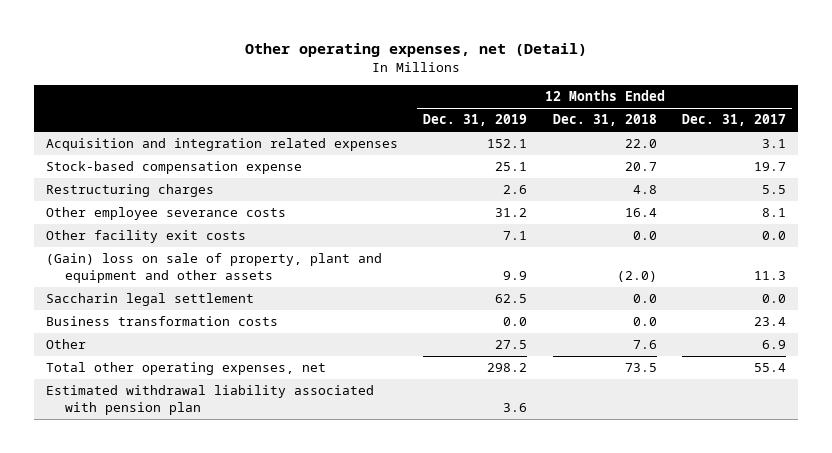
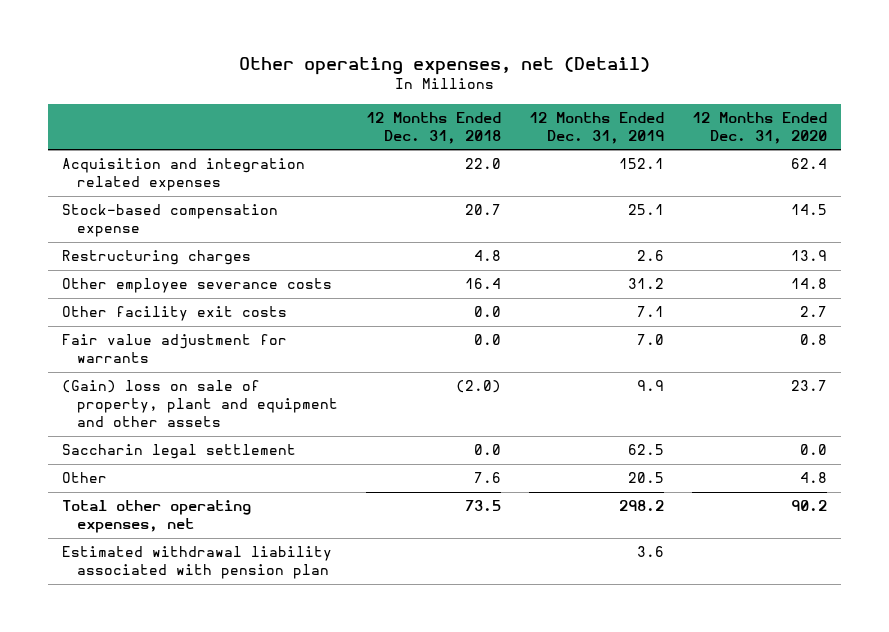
- | 12 Months Ended Dec. 31, 2019 | 12 Months Ended Dec. 31, 2018 | 12 Months Ended Dec. 31, 2017
+ | 12 Months Ended Dec. 31, 2018 | 12 Months Ended Dec. 31, 2019 | 12 Months Ended Dec. 31, 2020
+ Fair value adjustment for warrants | 0.0 | 7.0 | 0.8
- Business transformation costs | 0.0 | 0.0 | 23.4
- Other | 27.5 | 7.6 | 6.9
+ Other | 7.6 | 20.5 | 4.8

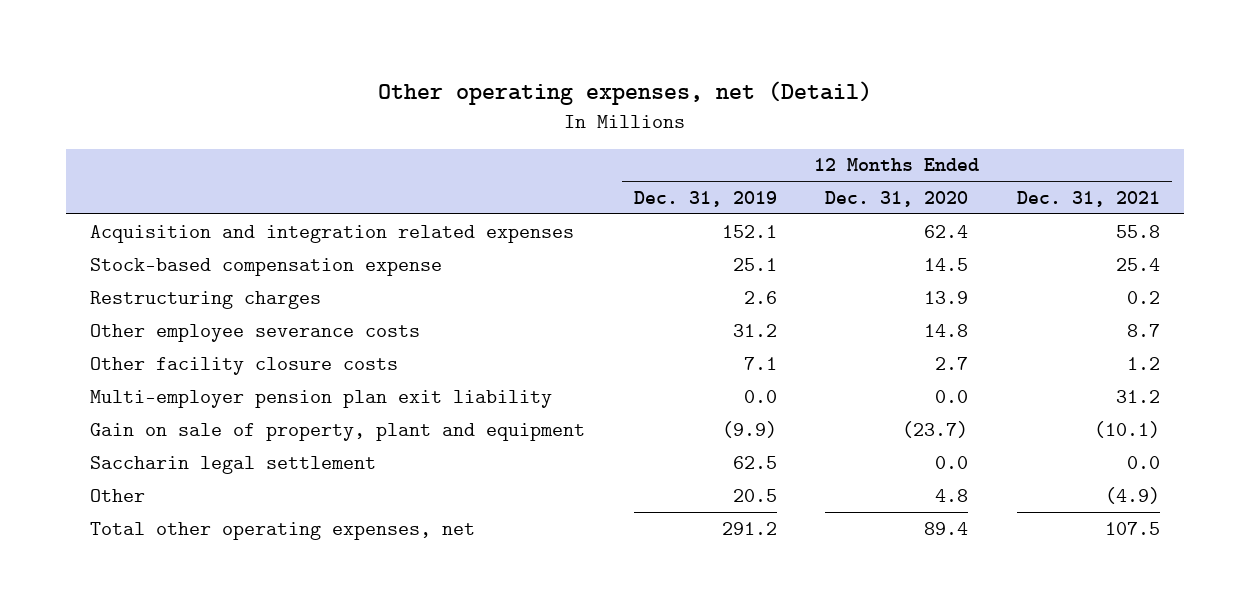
- | 12 Months Ended Dec. 31, 2018 | 12 Months Ended Dec. 31, 2019 | 12 Months Ended Dec. 31, 2020
+ | 12 Months Ended Dec. 31, 2019 | 12 Months Ended Dec. 31, 2020 | 12 Months Ended Dec. 31, 2021
- Other facility exit costs | 0.0 | 7.1 | 2.7
- Fair value adjustment for warrants | 0.0 | 7.0 | 0.8
- (Gain) loss on sale of property, plant and equipment and other assets | (2.0) | 9.9 | 23.7
+ Other facility closure costs | 7.1 | 2.7 | 1.2
+ Multi-employer pension plan exit liability | 0.0 | 0.0 | 31.2
+ Gain on sale of property, plant and equipment | (9.9) | (23.7) | (10.1)
- Total other operating expenses, net | 73.5 | 298.2 | 90.2
- Estimated withdrawal liability associated with pension plan | | 3.6 |
+ Total other operating expenses, net | 291.2 | 89.4 | 107.5

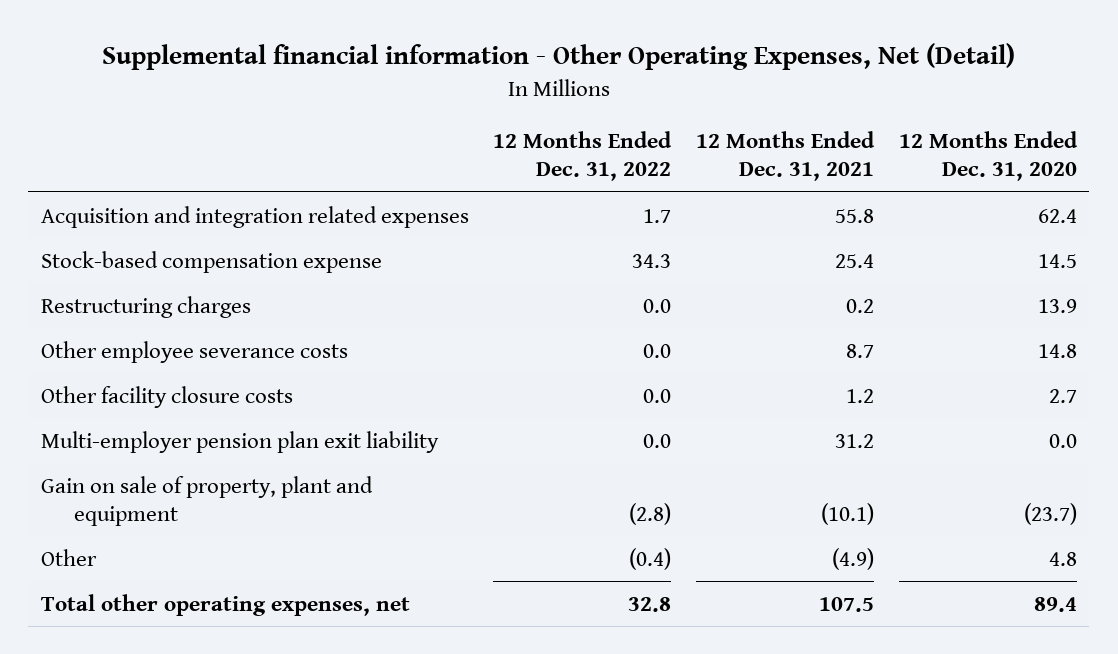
- Other operating expenses, net (Detail)
+ Supplemental financial information - Other Operating Expenses, Net (Detail)
- | 12 Months Ended Dec. 31, 2019 | 12 Months Ended Dec. 31, 2020 | 12 Months Ended Dec. 31, 2021
+ | 12 Months Ended Dec. 31, 2022 | 12 Months Ended Dec. 31, 2021 | 12 Months Ended Dec. 31, 2020
- Saccharin legal settlement | 62.5 | 0.0 | 0.0

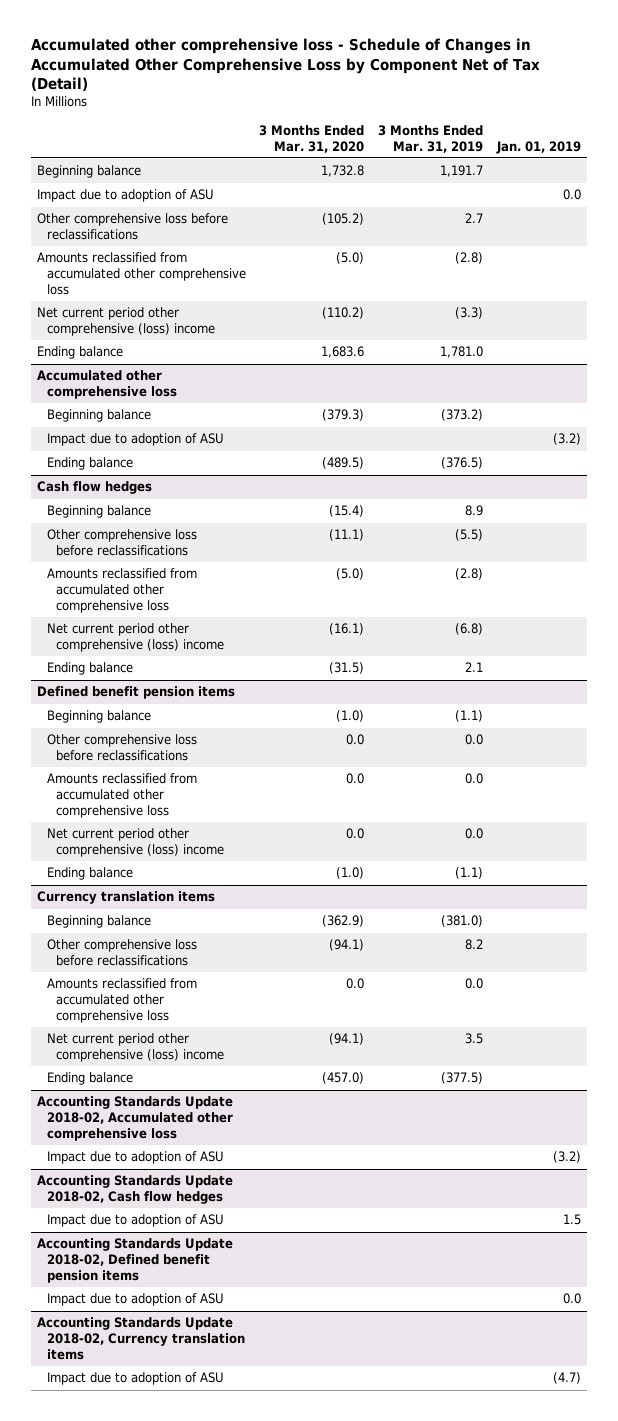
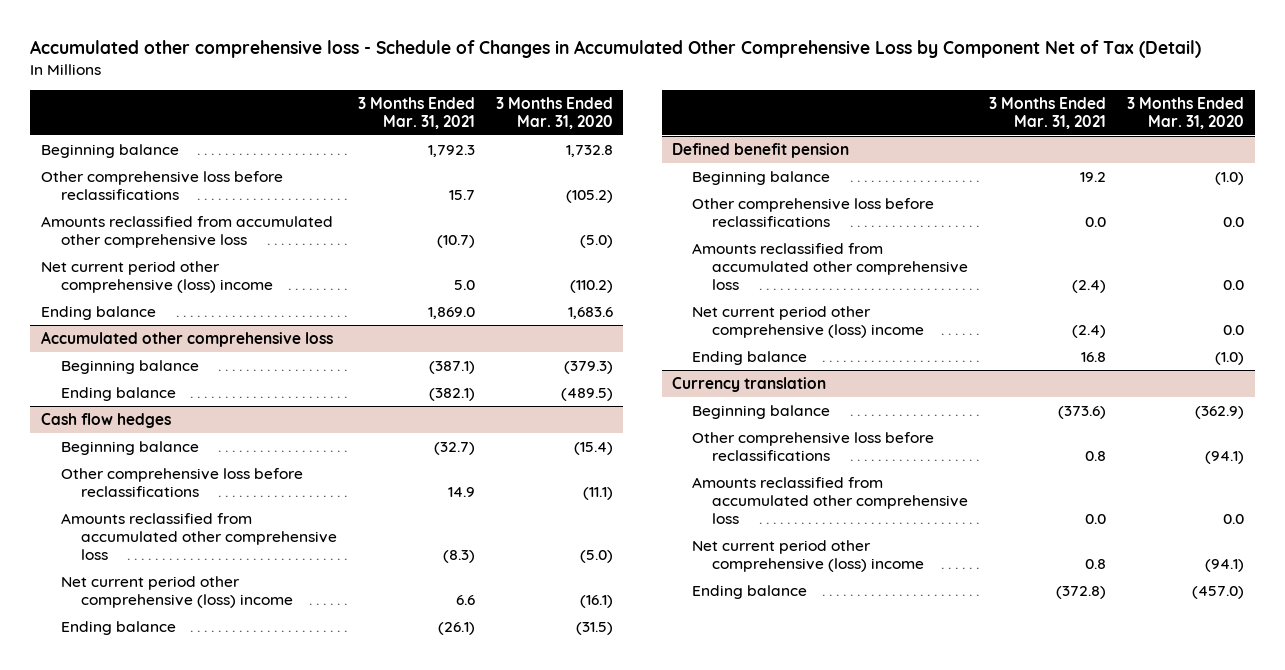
- | 3 Months Ended Mar. 31, 2020 | 3 Months Ended Mar. 31, 2019 | Jan. 01, 2019
+ | 3 Months Ended Mar. 31, 2021 | 3 Months Ended Mar. 31, 2020
- Impact due to adoption of ASU | | | 0.0
@ Accumulated other comprehensive loss
- Impact due to adoption of ASU | | | (3.2)
- Defined benefit pension items
+ Defined benefit pension
- Currency translation items
+ Currency translation
- Accounting Standards Update 2018-02, Accumulated other comprehensive loss
- Impact due to adoption of ASU | | | (3.2)
- Accounting Standards Update 2018-02, Cash flow hedges
- Impact due to adoption of ASU | | | 1.5
- Accounting Standards Update 2018-02, Defined benefit pension items
- Impact due to adoption of ASU | | | 0.0
- Accounting Standards Update 2018-02, Currency translation items
- Impact due to adoption of ASU | | | (4.7)

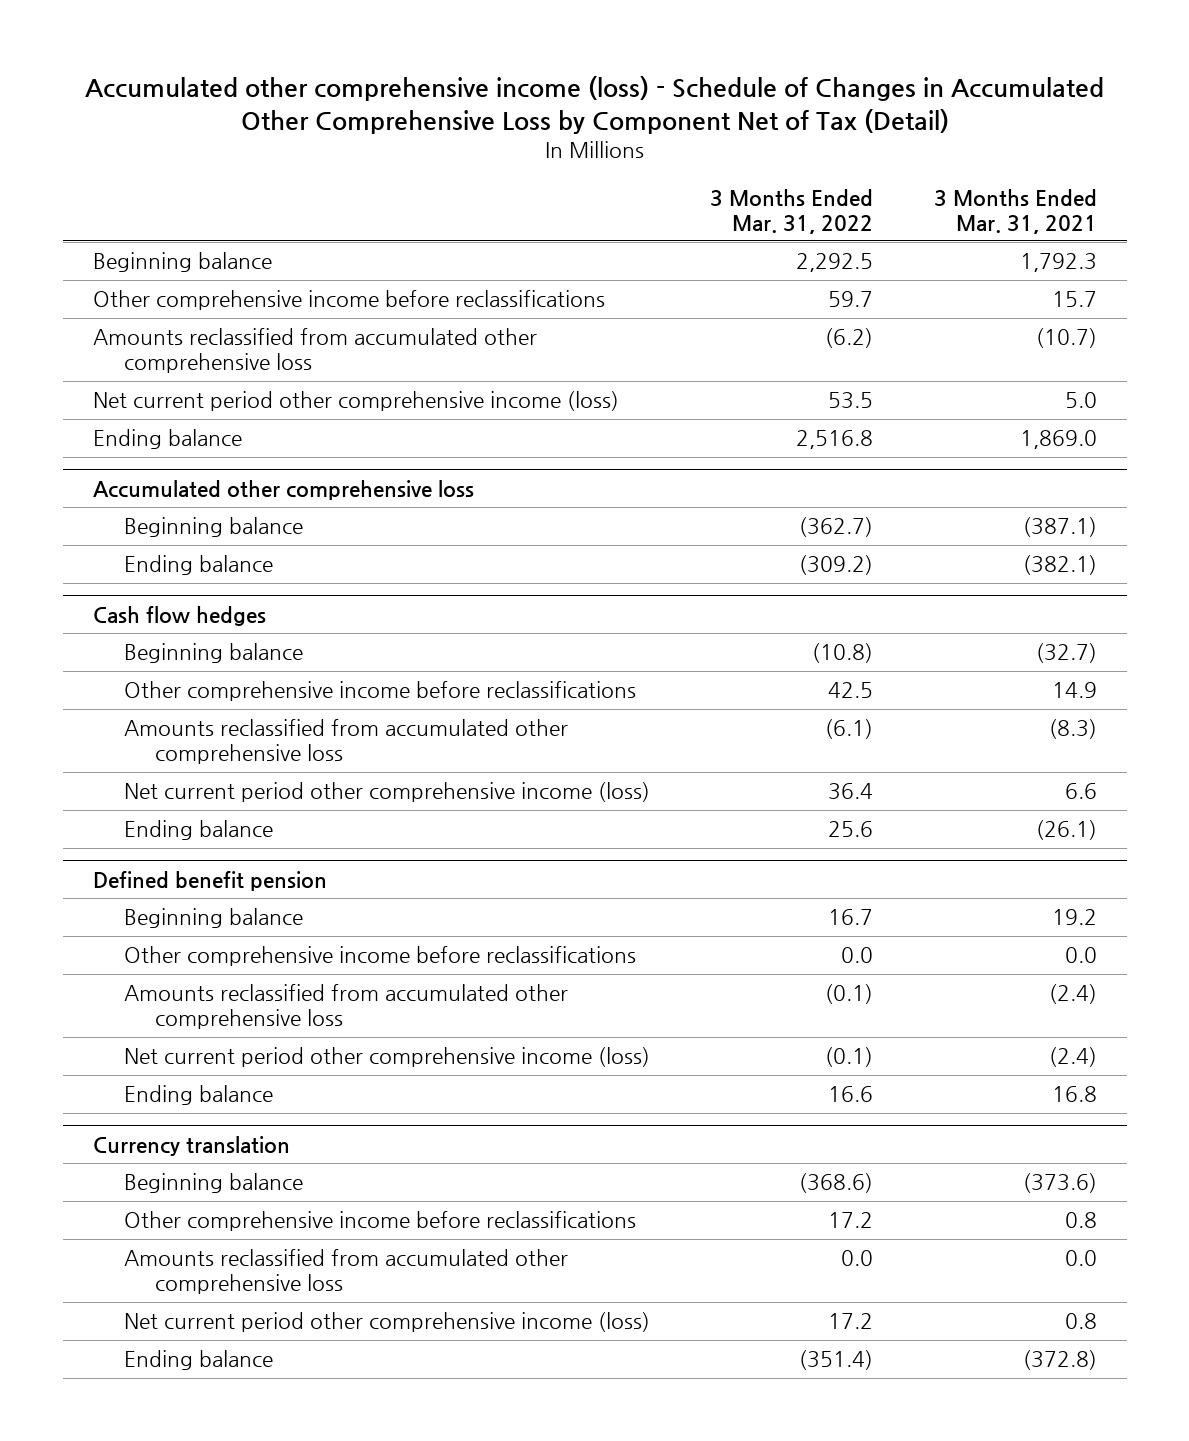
- Accumulated other comprehensive loss - Schedule of Changes in Accumulated Other Comprehensive Loss by Component Net of Tax (Detail)
+ Accumulated other comprehensive income (loss) - Schedule of Changes in Accumulated Other Comprehensive Loss by Component Net of Tax (Detail)
- | 3 Months Ended Mar. 31, 2021 | 3 Months Ended Mar. 31, 2020
+ | 3 Months Ended Mar. 31, 2022 | 3 Months Ended Mar. 31, 2021
- Other comprehensive loss before reclassifications | 15.7 | (105.2)
+ Other comprehensive income before reclassifications | 59.7 | 15.7
- Net current period other comprehensive (loss) income | 5.0 | (110.2)
+ Net current period other comprehensive income (loss) | 53.5 | 5.0
@ Cash flow hedges
- Other comprehensive loss before reclassifications | 14.9 | (11.1)
+ Other comprehensive income before reclassifications | 42.5 | 14.9
- Net current period other comprehensive (loss) income | 6.6 | (16.1)
+ Net current period other comprehensive income (loss) | 36.4 | 6.6
@ Defined benefit pension
- Other comprehensive loss before reclassifications | 0.0 | 0.0
+ Other comprehensive income before reclassifications | 0.0 | 0.0
- Net current period other comprehensive (loss) income | (2.4) | 0.0
+ Net current period other comprehensive income (loss) | (0.1) | (2.4)
@ Currency translation
- Other comprehensive loss before reclassifications | 0.8 | (94.1)
+ Other comprehensive income before reclassifications | 17.2 | 0.8
- Net current period other comprehensive (loss) income | 0.8 | (94.1)
+ Net current period other comprehensive income (loss) | 17.2 | 0.8

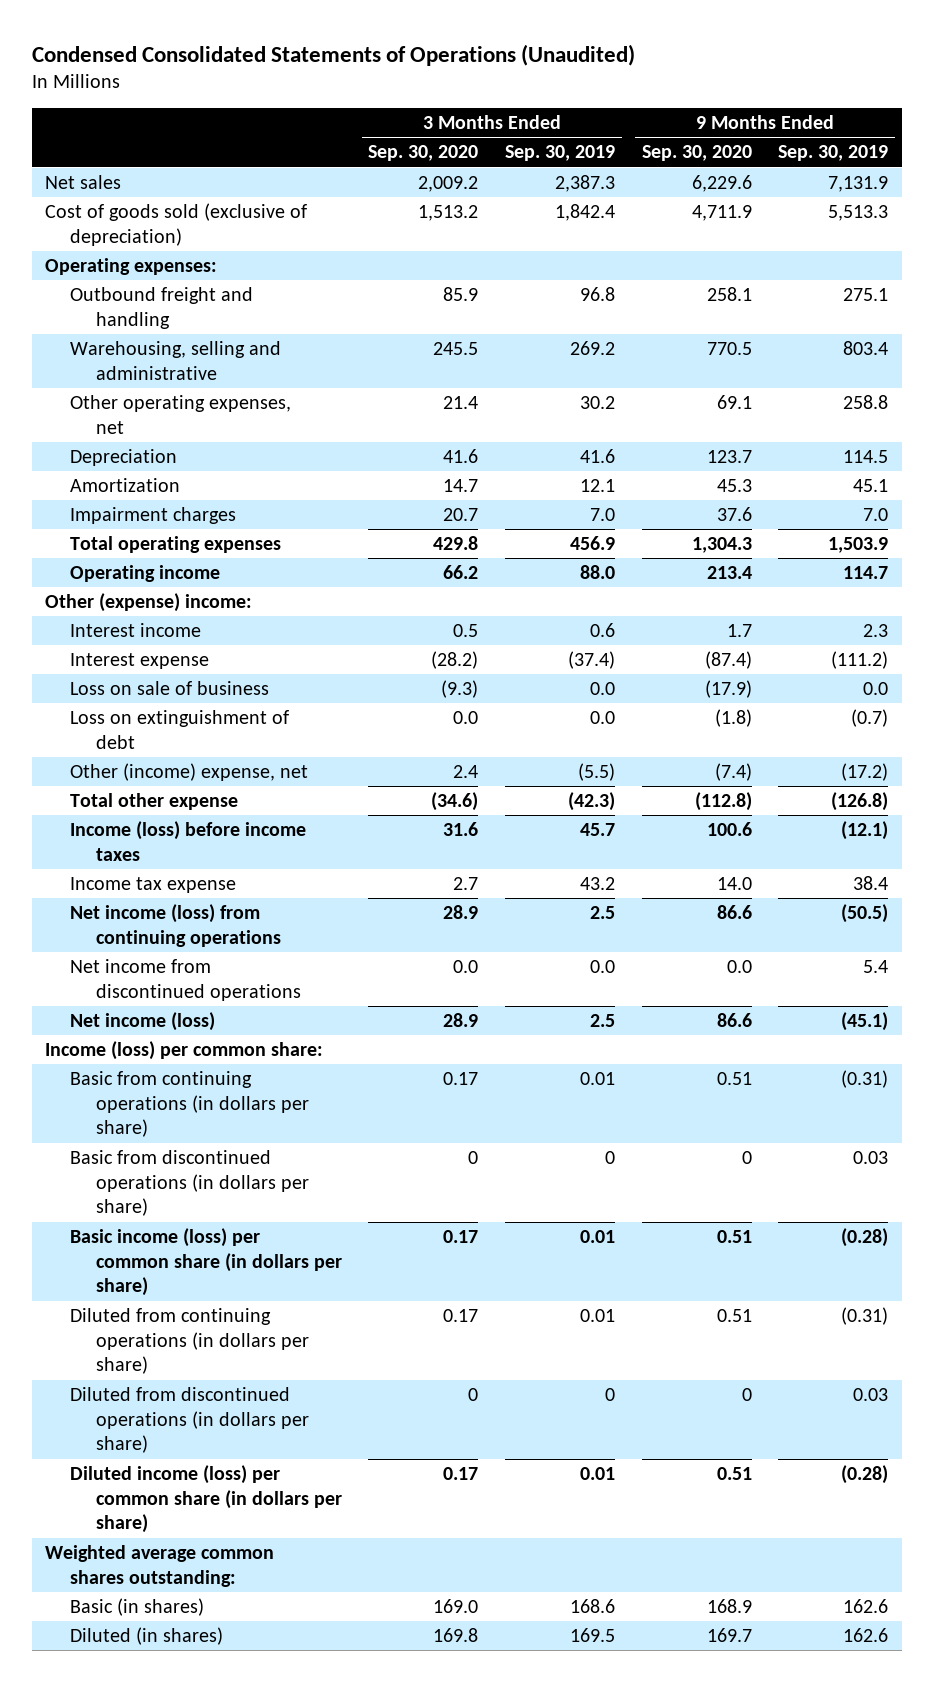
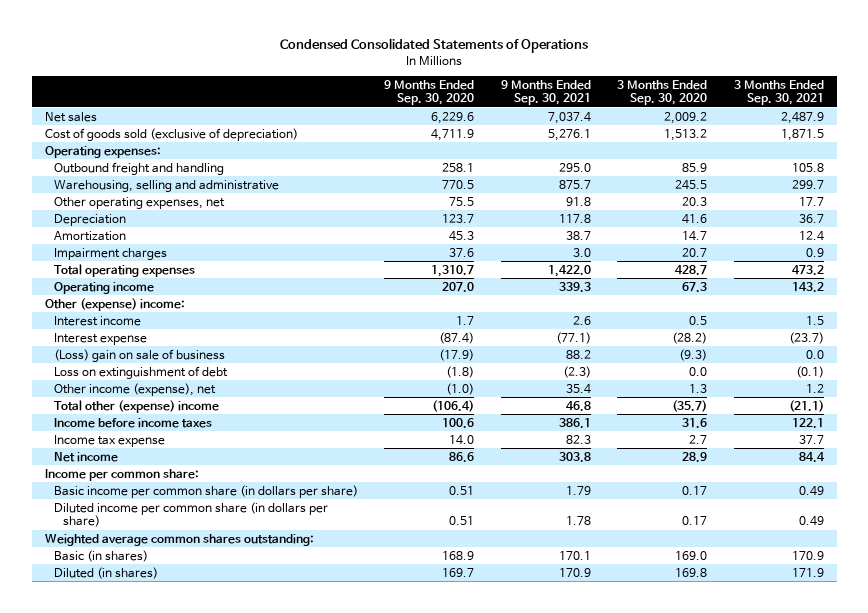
- Condensed Consolidated Statements of Operations (Unaudited)
+ Condensed Consolidated Statements of Operations
- | 3 Months Ended Sep. 30, 2020 | 3 Months Ended Sep. 30, 2019 | 9 Months Ended Sep. 30, 2020 | 9 Months Ended Sep. 30, 2019
+ | 9 Months Ended Sep. 30, 2020 | 9 Months Ended Sep. 30, 2021 | 3 Months Ended Sep. 30, 2020 | 3 Months Ended Sep. 30, 2021
- Other operating expenses, net | 21.4 | 30.2 | 69.1 | 258.8
+ Other operating expenses, net | 75.5 | 91.8 | 20.3 | 17.7
- Total operating expenses | 429.8 | 456.9 | 1,304.3 | 1,503.9
- Operating income | 66.2 | 88.0 | 213.4 | 114.7
+ Total operating expenses | 1,310.7 | 1,422.0 | 428.7 | 473.2
+ Operating income | 207.0 | 339.3 | 67.3 | 143.2
- Loss on sale of business | (9.3) | 0.0 | (17.9) | 0.0
+ (Loss) gain on sale of business | (17.9) | 88.2 | (9.3) | 0.0
- Other (income) expense, net | 2.4 | (5.5) | (7.4) | (17.2)
- Total other expense | (34.6) | (42.3) | (112.8) | (126.8)
- Income (loss) before income taxes | 31.6 | 45.7 | 100.6 | (12.1)
+ Other income (expense), net | (1.0) | 35.4 | 1.3 | 1.2
+ Total other (expense) income | (106.4) | 46.8 | (35.7) | (21.1)
+ Income before income taxes | 100.6 | 386.1 | 31.6 | 122.1
- Net income (loss) from continuing operations | 28.9 | 2.5 | 86.6 | (50.5)
- Net income from discontinued operations | 0.0 | 0.0 | 0.0 | 5.4
- Net income (loss) | 28.9 | 2.5 | 86.6 | (45.1)
- Income (loss) per common share:
- Basic from continuing operations (in dollars per share) | 0.17 | 0.01 | 0.51 | (0.31)
- Basic from discontinued operations (in dollars per share) | 0 | 0 | 0 | 0.03
- Basic income (loss) per common share (in dollars per share) | 0.17 | 0.01 | 0.51 | (0.28)
- Diluted from continuing operations (in dollars per share) | 0.17 | 0.01 | 0.51 | (0.31)
- Diluted from discontinued operations (in dollars per share) | 0 | 0 | 0 | 0.03
- Diluted income (loss) per common share (in dollars per share) | 0.17 | 0.01 | 0.51 | (0.28)
+ Net income | 86.6 | 303.8 | 28.9 | 84.4
+ Income per common share:
+ Basic income per common share (in dollars per share) | 0.51 | 1.79 | 0.17 | 0.49
+ Diluted income per common share (in dollars per share) | 0.51 | 1.78 | 0.17 | 0.49

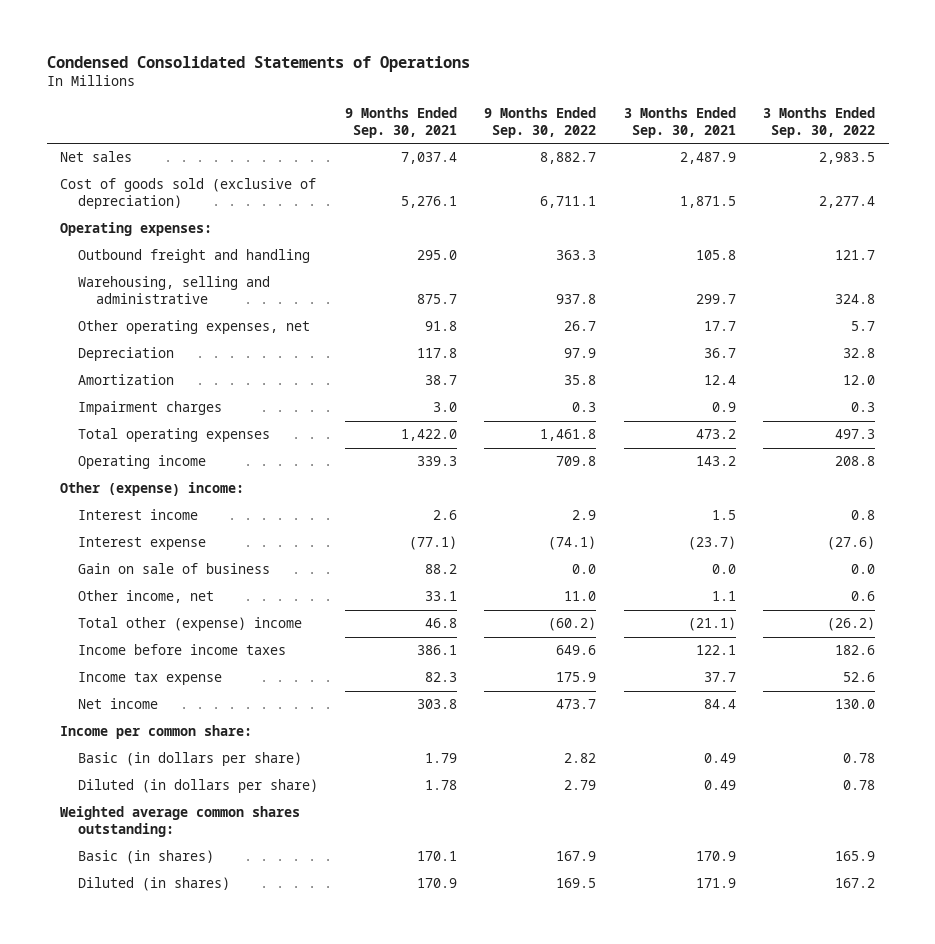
- | 9 Months Ended Sep. 30, 2020 | 9 Months Ended Sep. 30, 2021 | 3 Months Ended Sep. 30, 2020 | 3 Months Ended Sep. 30, 2021
+ | 9 Months Ended Sep. 30, 2021 | 9 Months Ended Sep. 30, 2022 | 3 Months Ended Sep. 30, 2021 | 3 Months Ended Sep. 30, 2022
- (Loss) gain on sale of business | (17.9) | 88.2 | (9.3) | 0.0
- Loss on extinguishment of debt | (1.8) | (2.3) | 0.0 | (0.1)
- Other income (expense), net | (1.0) | 35.4 | 1.3 | 1.2
+ Gain on sale of business | 88.2 | 0.0 | 0.0 | 0.0
+ Other income, net | 33.1 | 11.0 | 1.1 | 0.6
- Basic income per common share (in dollars per share) | 0.51 | 1.79 | 0.17 | 0.49
- Diluted income per common share (in dollars per share) | 0.51 | 1.78 | 0.17 | 0.49
+ Basic (in dollars per share) | 1.79 | 2.82 | 0.49 | 0.78
+ Diluted (in dollars per share) | 1.78 | 2.79 | 0.49 | 0.78

